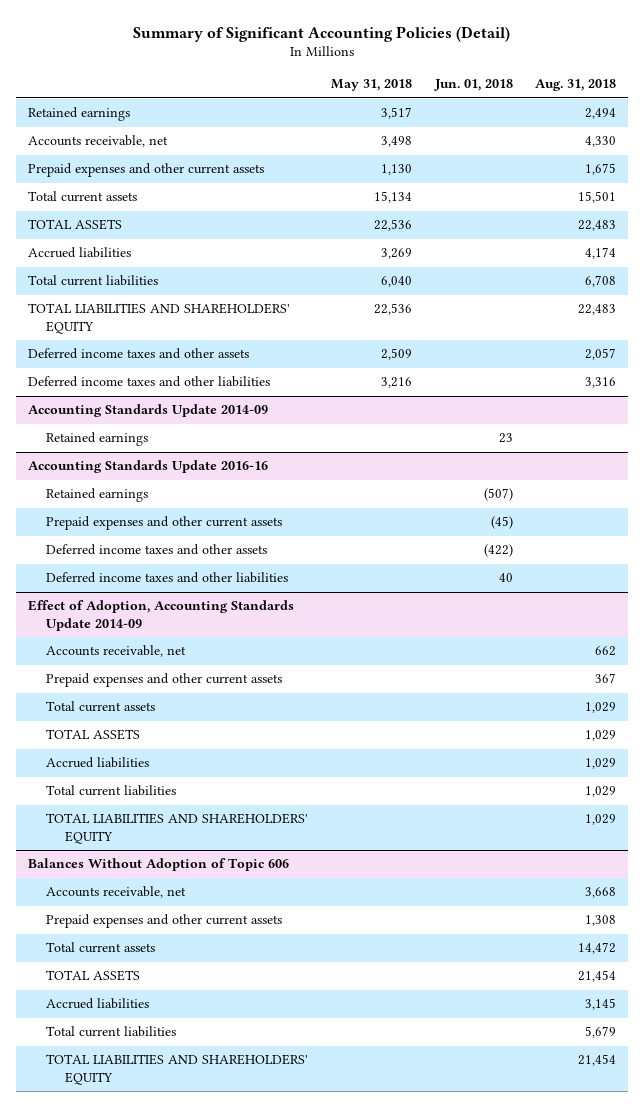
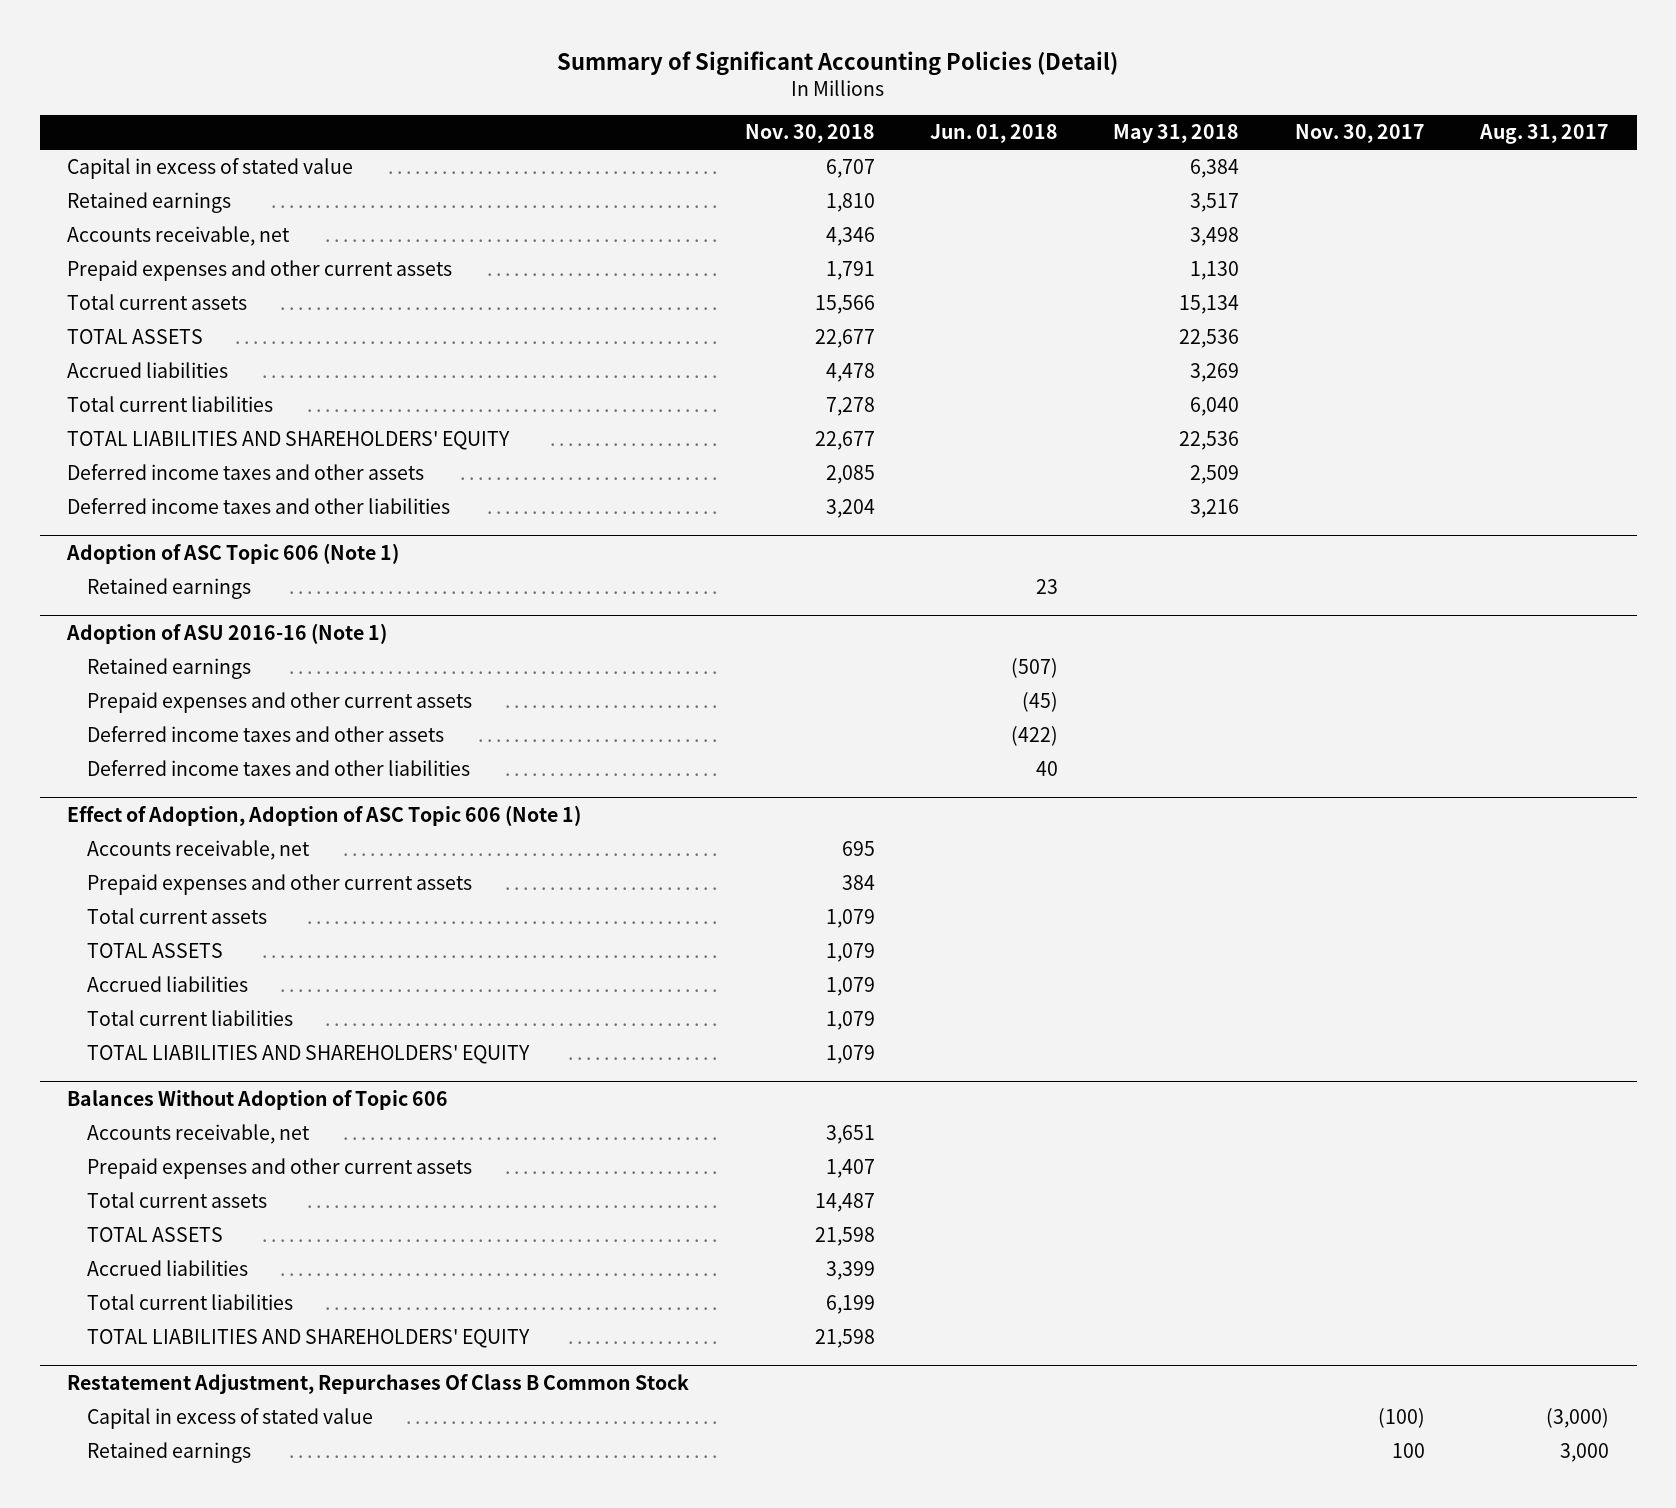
- | May 31, 2018 | Jun. 01, 2018 | Aug. 31, 2018
+ | Nov. 30, 2018 | Jun. 01, 2018 | May 31, 2018 | Nov. 30, 2017 | Aug. 31, 2017
+ Capital in excess of stated value | 6,707 | | 6,384 | |
- Accounting Standards Update 2014-09
+ Adoption of ASC Topic 606 (Note 1)
- Accounting Standards Update 2016-16
+ Adoption of ASU 2016-16 (Note 1)
- Effect of Adoption, Accounting Standards Update 2014-09
- Accounts receivable, net | | | 662
- Prepaid expenses and other current assets | | | 367
- Total current assets | | | 1,029
- TOTAL ASSETS | | | 1,029
- Accrued liabilities | | | 1,029
- Total current liabilities | | | 1,029
- TOTAL LIABILITIES AND SHAREHOLDERS' EQUITY | | | 1,029
+ Effect of Adoption, Adoption of ASC Topic 606 (Note 1)
+ Accounts receivable, net | 695 | | | |
+ Prepaid expenses and other current assets | 384 | | | |
+ Total current assets | 1,079 | | | |
+ TOTAL ASSETS | 1,079 | | | |
+ Accrued liabilities | 1,079 | | | |
+ Total current liabilities | 1,079 | | | |
+ TOTAL LIABILITIES AND SHAREHOLDERS' EQUITY | 1,079 | | | |
+ Restatement Adjustment, Repurchases Of Class B Common Stock
+ Capital in excess of stated value | | | | (100) | (3,000)
+ Retained earnings | | | | 100 | 3,000

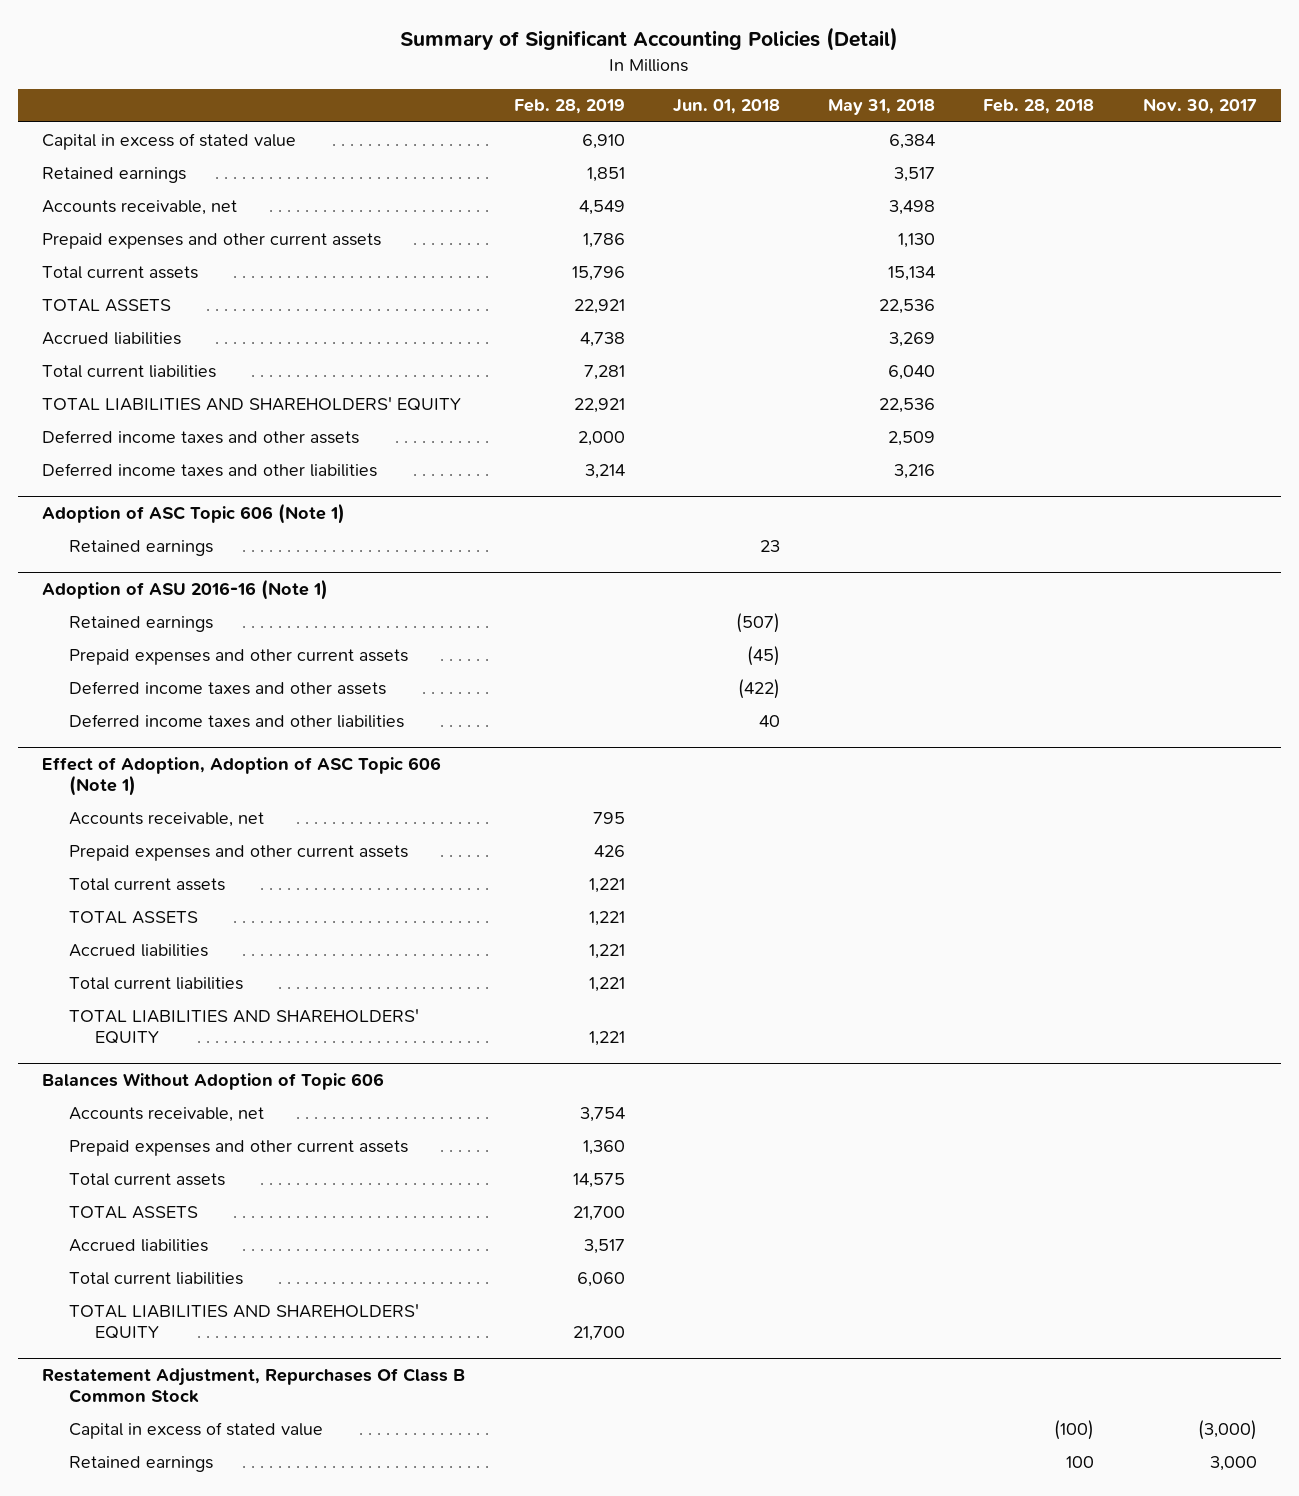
- | Nov. 30, 2018 | Jun. 01, 2018 | May 31, 2018 | Nov. 30, 2017 | Aug. 31, 2017
+ | Feb. 28, 2019 | Jun. 01, 2018 | May 31, 2018 | Feb. 28, 2018 | Nov. 30, 2017
@ Restatement Adjustment, Repurchases Of Class B Common Stock
- Capital in excess of stated value | | | | (100) | (3,000)
- Retained earnings | | | | 100 | 3,000
+ Capital in excess of stated value | | | | (100) | (3,000)
+ Retained earnings | | | | 100 | 3,000

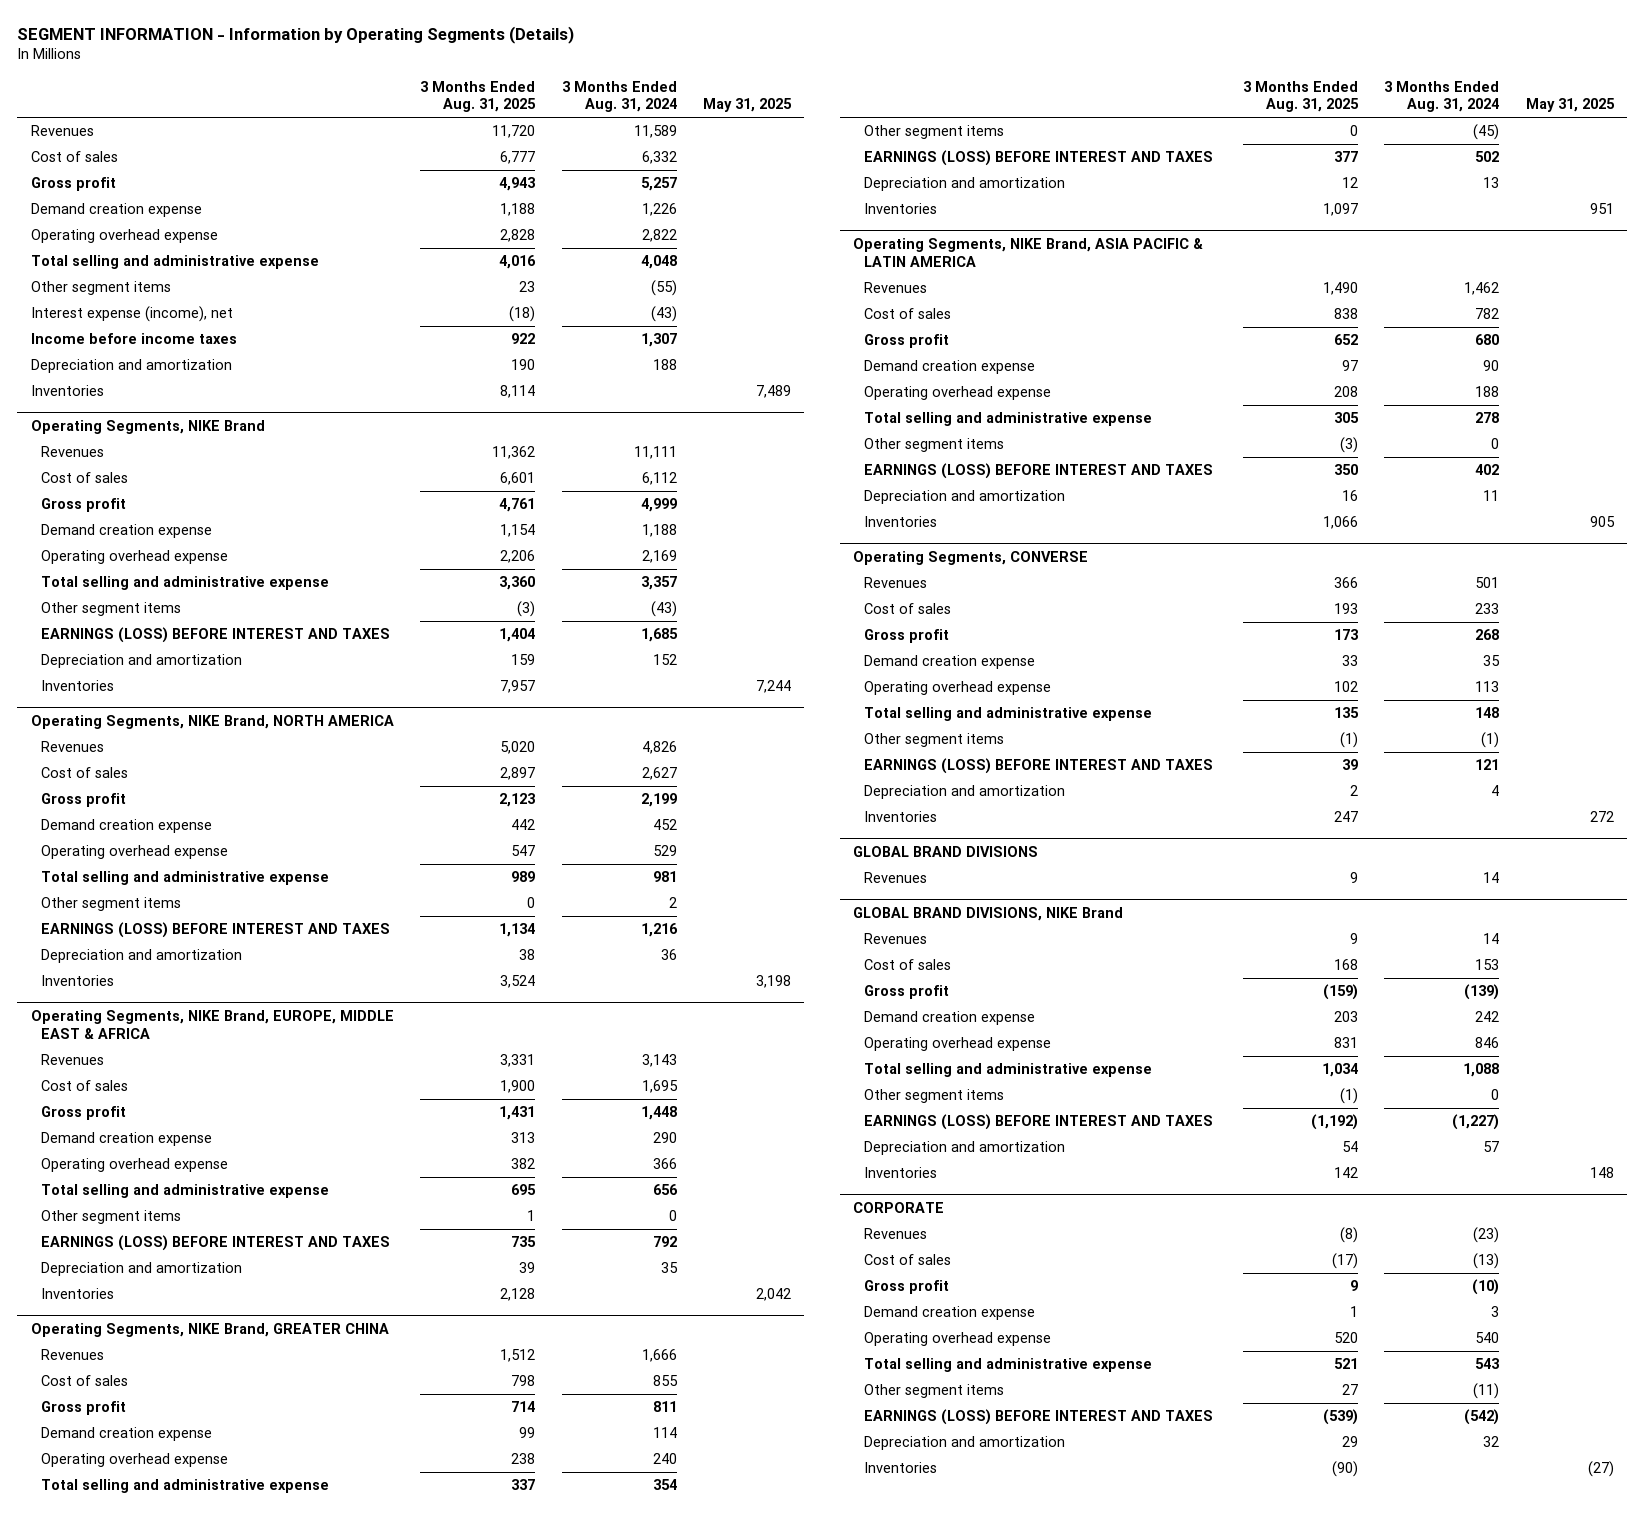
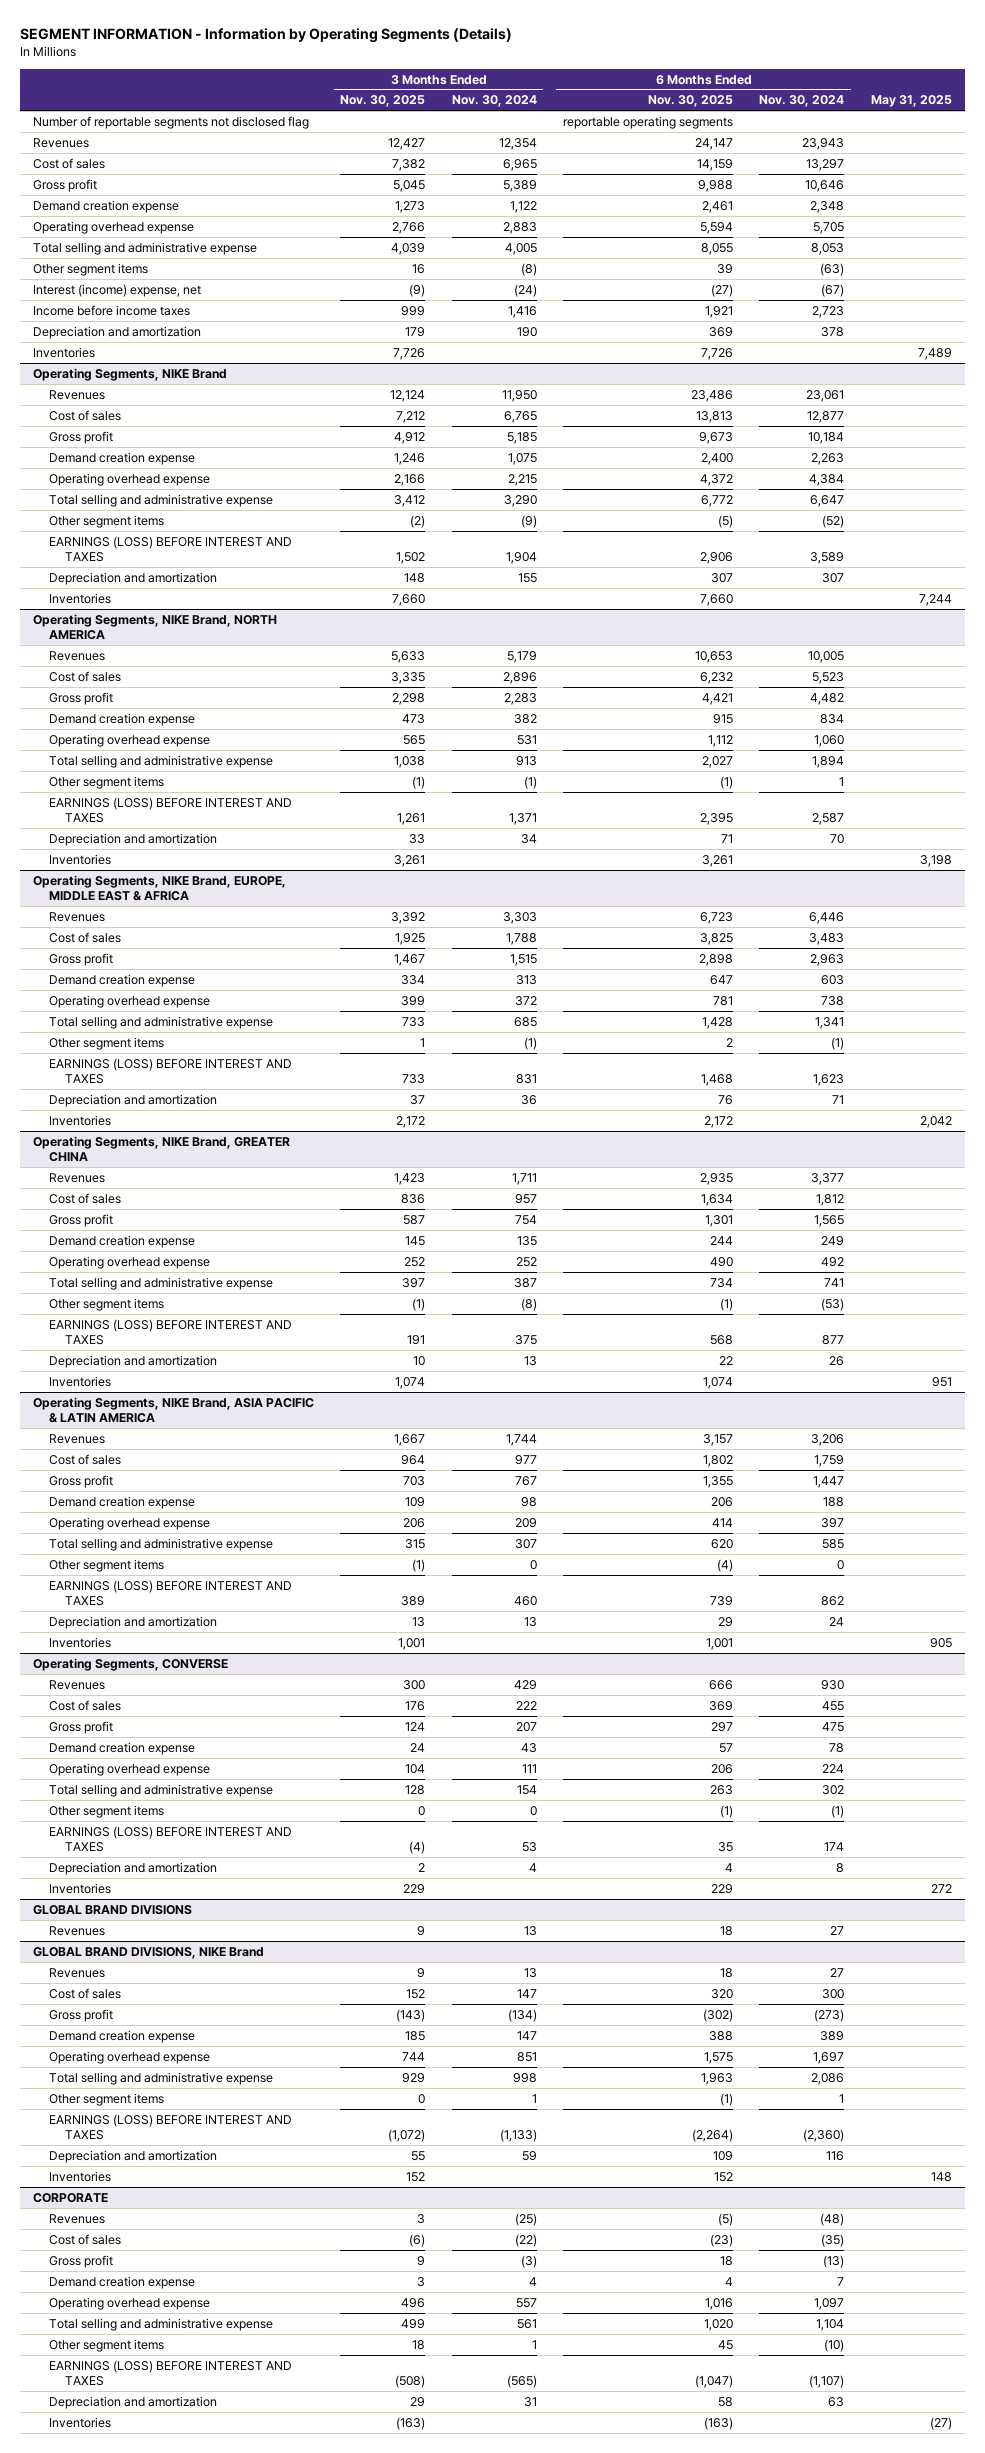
- | 3 Months Ended Aug. 31, 2025 | 3 Months Ended Aug. 31, 2024 | May 31, 2025
+ | 3 Months Ended Nov. 30, 2025 | 3 Months Ended Nov. 30, 2024 | 6 Months Ended Nov. 30, 2025 | 6 Months Ended Nov. 30, 2024 | May 31, 2025
+ Number of reportable segments not disclosed flag | | | reportable operating segments | |
- Interest expense (income), net | (18) | (43) |
+ Interest (income) expense, net | (9) | (24) | (27) | (67) |

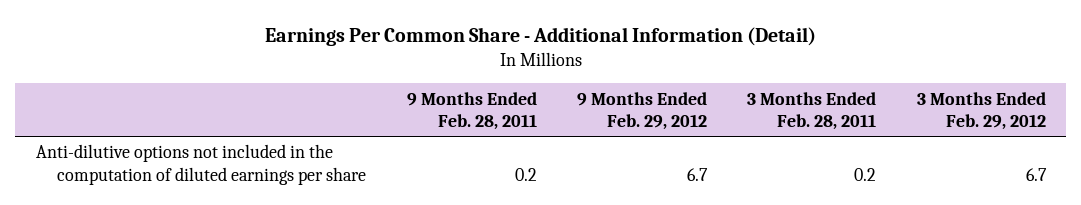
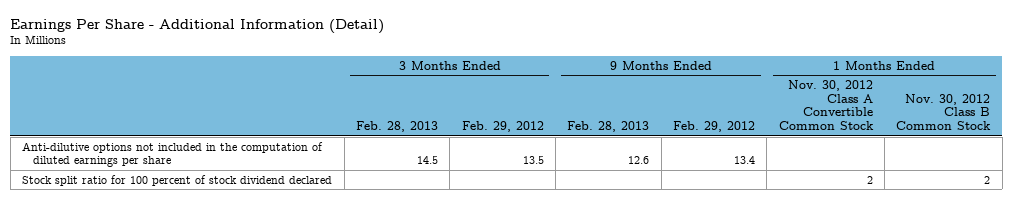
- Earnings Per Common Share - Additional Information (Detail)
+ Earnings Per Share - Additional Information (Detail)
- | 9 Months Ended Feb. 28, 2011 | 9 Months Ended Feb. 29, 2012 | 3 Months Ended Feb. 28, 2011 | 3 Months Ended Feb. 29, 2012
+ | 3 Months Ended Feb. 28, 2013 | 3 Months Ended Feb. 29, 2012 | 9 Months Ended Feb. 28, 2013 | 9 Months Ended Feb. 29, 2012 | 1 Months Ended Nov. 30, 2012 Class A Convertible Common Stock | 1 Months Ended Nov. 30, 2012 Class B Common Stock
- Anti-dilutive options not included in the computation of diluted earnings per share | 0.2 | 6.7 | 0.2 | 6.7
+ Anti-dilutive options not included in the computation of diluted earnings per share | 14.5 | 13.5 | 12.6 | 13.4 | |
+ Stock split ratio for 100 percent of stock dividend declared | | | | | 2 | 2

